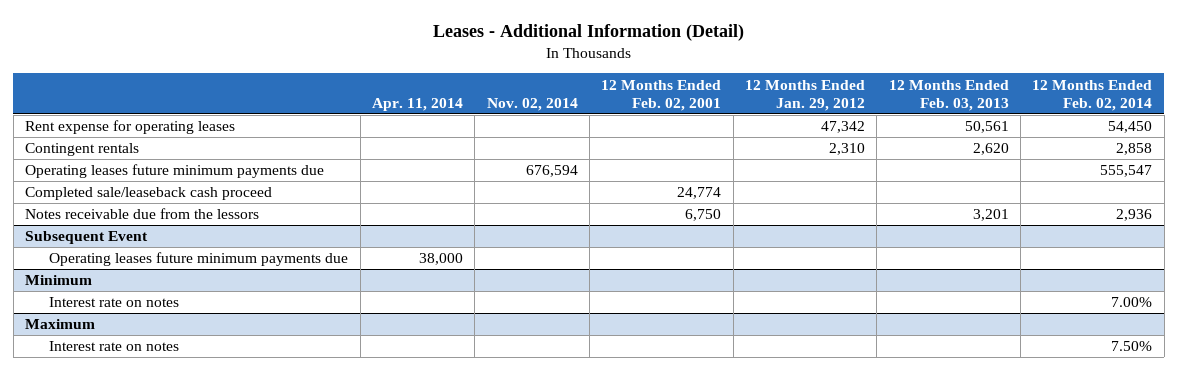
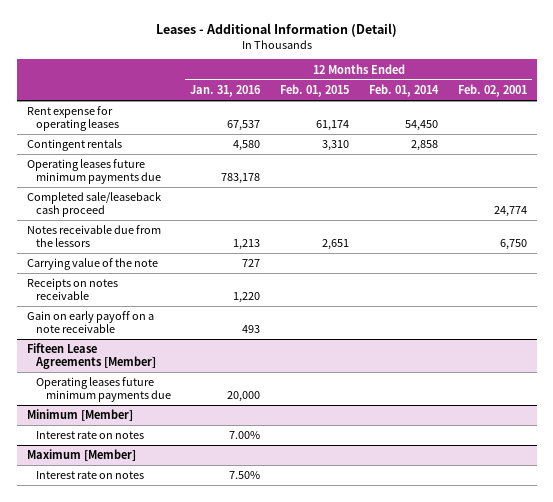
- | Apr. 11, 2014 | Nov. 02, 2014 | 12 Months Ended Feb. 02, 2001 | 12 Months Ended Jan. 29, 2012 | 12 Months Ended Feb. 03, 2013 | 12 Months Ended Feb. 02, 2014
+ | 12 Months Ended Jan. 31, 2016 | 12 Months Ended Feb. 01, 2015 | 12 Months Ended Feb. 01, 2014 | 12 Months Ended Feb. 02, 2001
- Subsequent Event
- Operating leases future minimum payments due | 38,000 | | | | |
- Minimum
+ Carrying value of the note | 727 | | |
+ Receipts on notes receivable | 1,220 | | |
+ Gain on early payoff on a note receivable | 493 | | |
+ Fifteen Lease Agreements [Member]
+ Operating leases future minimum payments due | 20,000 | | |
+ Minimum [Member]
- Maximum
+ Maximum [Member]

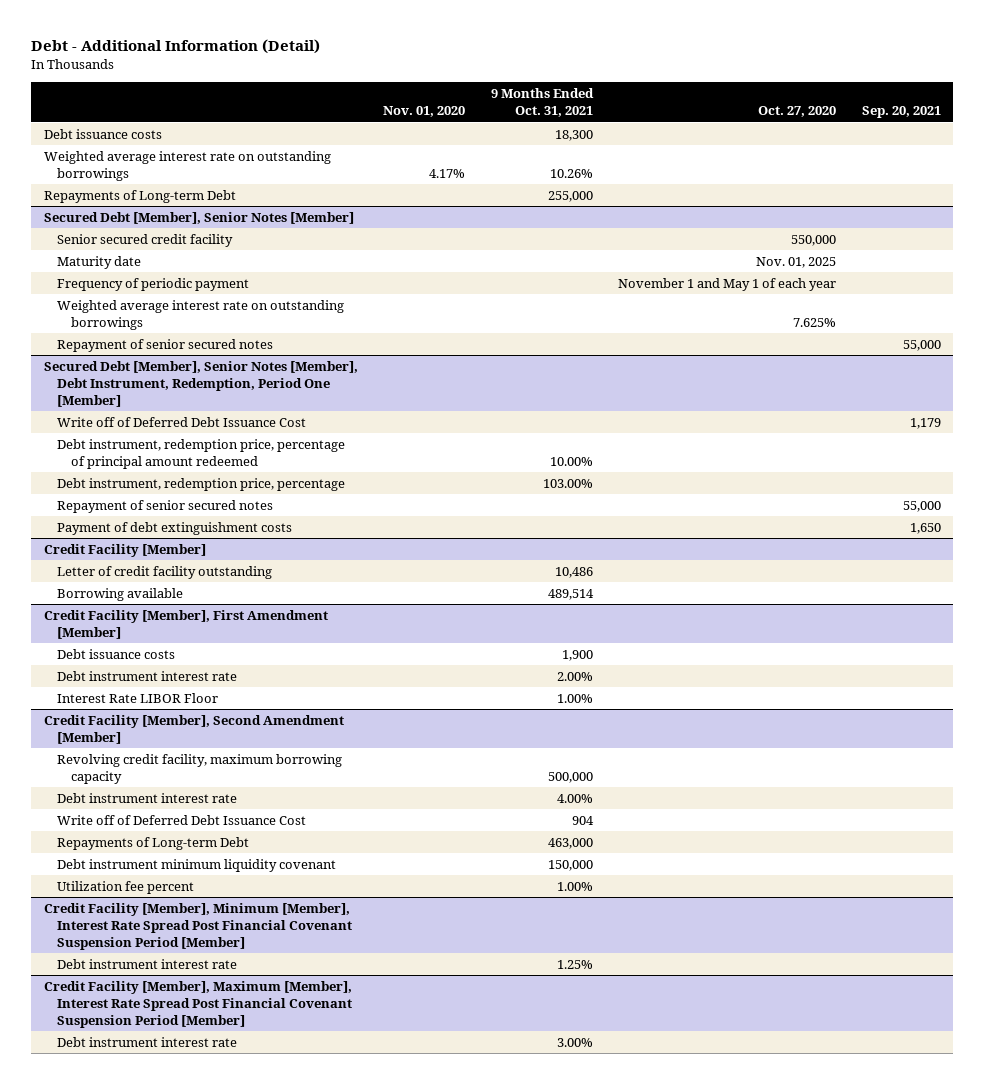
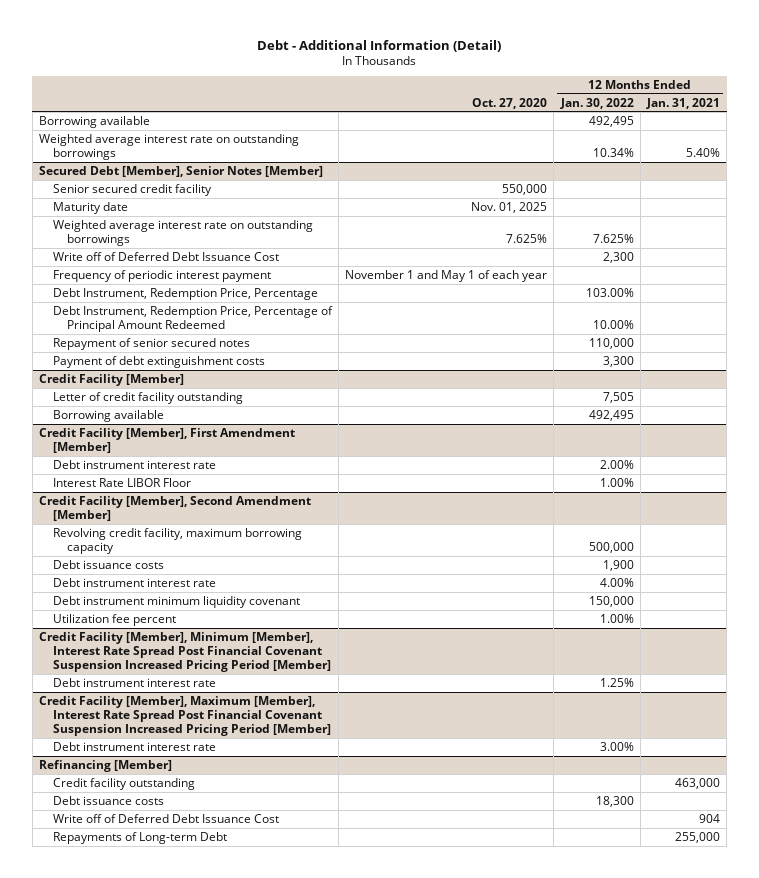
- | Nov. 01, 2020 | 9 Months Ended Oct. 31, 2021 | Oct. 27, 2020 | Sep. 20, 2021
+ | Oct. 27, 2020 | 12 Months Ended Jan. 30, 2022 | 12 Months Ended Jan. 31, 2021
- Debt issuance costs | | 18,300 | |
+ Borrowing available | | 492,495 |
- Repayments of Long-term Debt | | 255,000 | |
@ Secured Debt [Member], Senior Notes [Member]
- Frequency of periodic payment | | | November 1 and May 1 of each year |
+ Write off of Deferred Debt Issuance Cost | | 2,300 |
+ Frequency of periodic interest payment | November 1 and May 1 of each year | |
+ Debt Instrument, Redemption Price, Percentage | | 103.00% |
+ Debt Instrument, Redemption Price, Percentage of Principal Amount Redeemed | | 10.00% |
- Secured Debt [Member], Senior Notes [Member], Debt Instrument, Redemption, Period One [Member]
- Write off of Deferred Debt Issuance Cost | | | | 1,179
- Debt instrument, redemption price, percentage of principal amount redeemed | | 10.00% | |
- Debt instrument, redemption price, percentage | | 103.00% | |
- Repayment of senior secured notes | | | | 55,000
- Payment of debt extinguishment costs | | | | 1,650
@ Secured Debt [Member], Senior Notes [Member]
+ Payment of debt extinguishment costs | | 3,300 |
@ Credit Facility [Member], First Amendment [Member]
- Debt issuance costs | | 1,900 | |
@ Credit Facility [Member], Second Amendment [Member]
+ Debt issuance costs | | 1,900 |
- Write off of Deferred Debt Issuance Cost | | 904 | |
- Repayments of Long-term Debt | | 463,000 | |
- Credit Facility [Member], Minimum [Member], Interest Rate Spread Post Financial Covenant Suspension Period [Member]
+ Credit Facility [Member], Minimum [Member], Interest Rate Spread Post Financial Covenant Suspension Increased Pricing Period [Member]
- Credit Facility [Member], Maximum [Member], Interest Rate Spread Post Financial Covenant Suspension Period [Member]
+ Credit Facility [Member], Maximum [Member], Interest Rate Spread Post Financial Covenant Suspension Increased Pricing Period [Member]
+ Refinancing [Member]
+ Credit facility outstanding | | | 463,000
+ Debt issuance costs | | 18,300 |
+ Write off of Deferred Debt Issuance Cost | | | 904
+ Repayments of Long-term Debt | | | 255,000

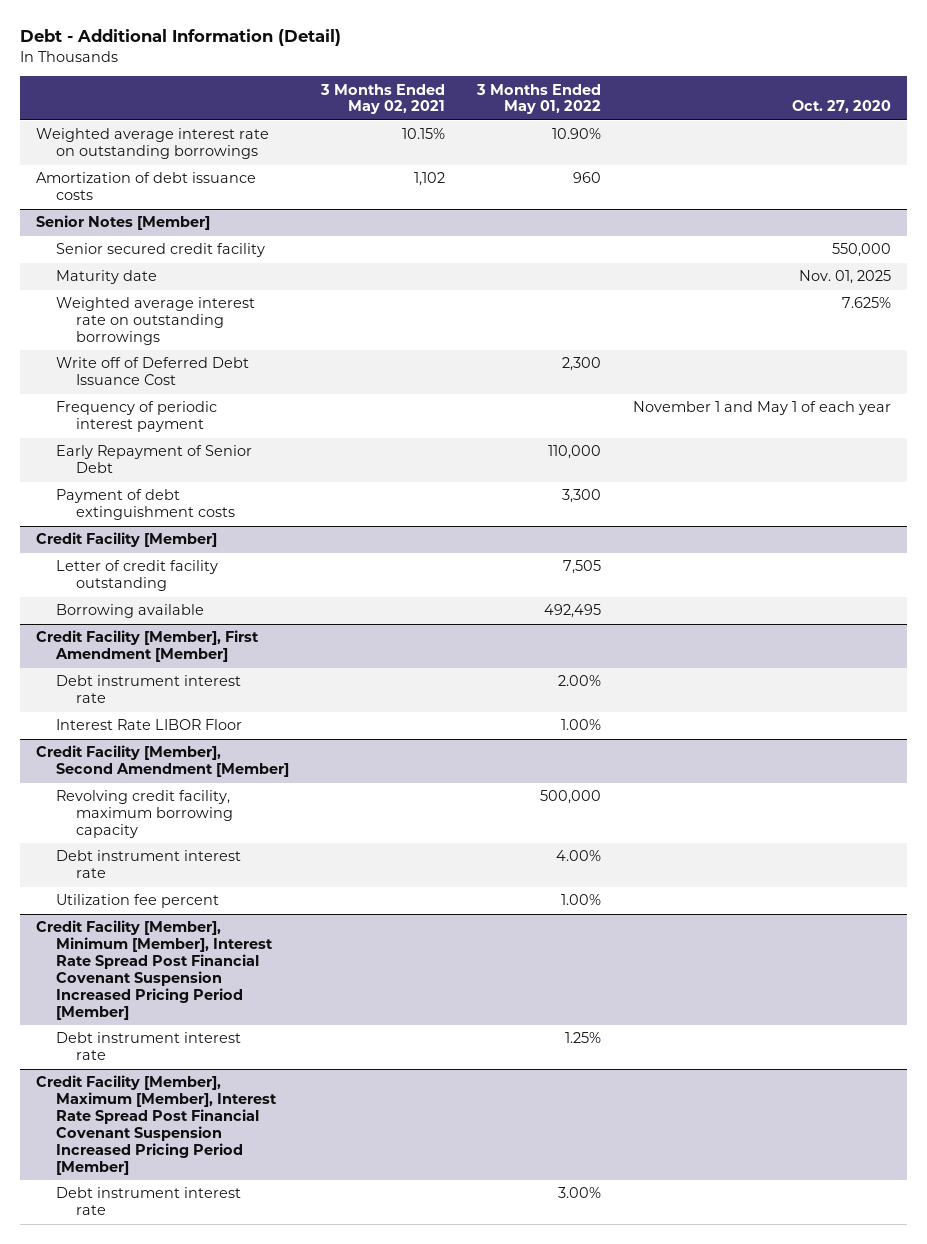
- | Oct. 27, 2020 | 12 Months Ended Jan. 30, 2022 | 12 Months Ended Jan. 31, 2021
+ | 3 Months Ended May 02, 2021 | 3 Months Ended May 01, 2022 | Oct. 27, 2020
- Borrowing available | | 492,495 |
- Secured Debt [Member], Senior Notes [Member]
+ Amortization of debt issuance costs | 1,102 | 960 |
+ Senior Notes [Member]
- Debt Instrument, Redemption Price, Percentage | | 103.00% |
- Debt Instrument, Redemption Price, Percentage of Principal Amount Redeemed | | 10.00% |
- Repayment of senior secured notes | | 110,000 |
+ Early Repayment of Senior Debt | | 110,000 |
@ Credit Facility [Member], Second Amendment [Member]
- Debt issuance costs | | 1,900 |
- Debt instrument minimum liquidity covenant | | 150,000 |
- Refinancing [Member]
- Credit facility outstanding | | | 463,000
- Debt issuance costs | | 18,300 |
- Write off of Deferred Debt Issuance Cost | | | 904
- Repayments of Long-term Debt | | | 255,000

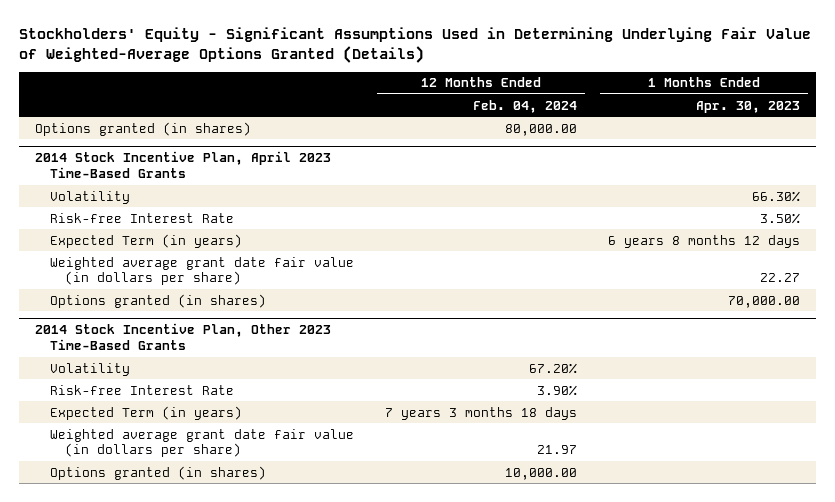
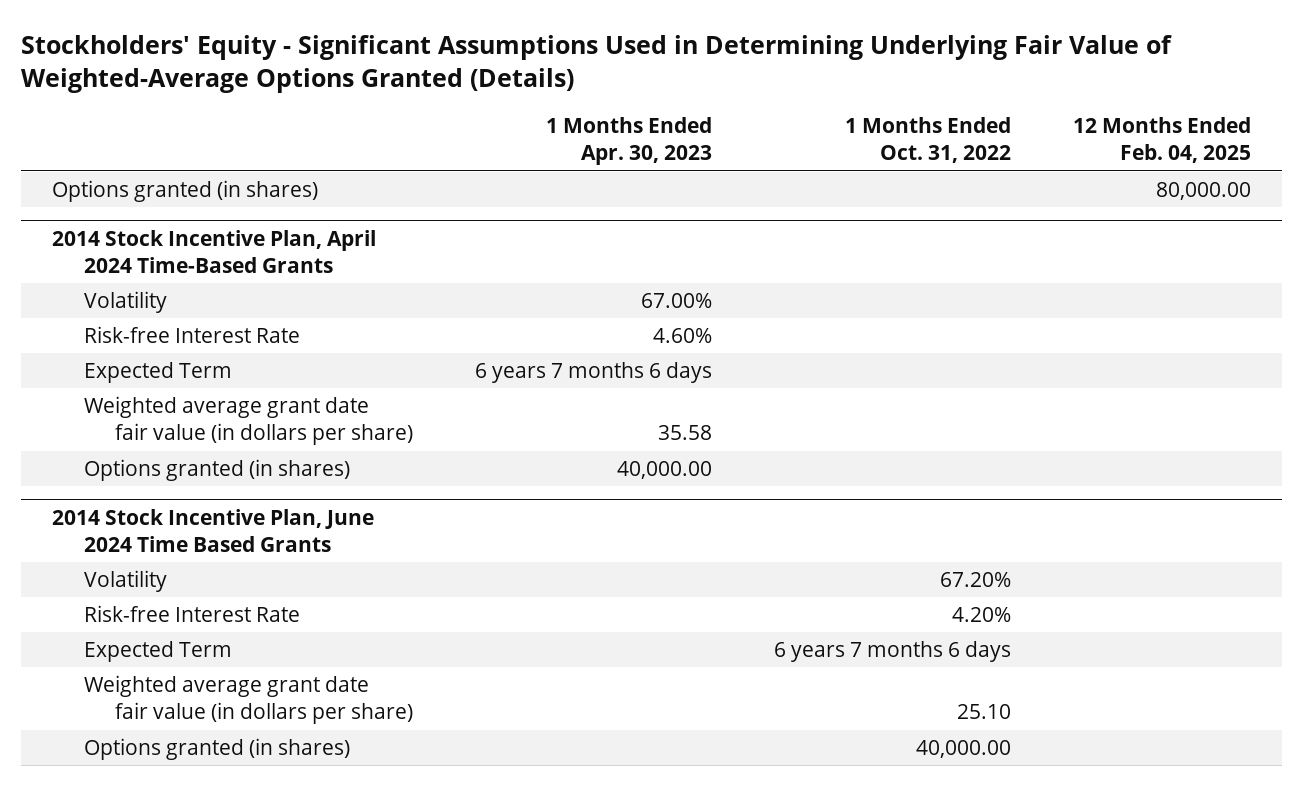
- | 12 Months Ended Feb. 04, 2024 | 1 Months Ended Apr. 30, 2023
+ | 1 Months Ended Apr. 30, 2023 | 1 Months Ended Oct. 31, 2022 | 12 Months Ended Feb. 04, 2025
- 2014 Stock Incentive Plan, April 2023 Time-Based Grants
- Volatility | | 66.30%
- Risk-free Interest Rate | | 3.50%
- Expected Term (in years) | | 6 years 8 months 12 days
- Weighted average grant date fair value (in dollars per share) | | 22.27
- Options granted (in shares) | | 70,000.00
- 2014 Stock Incentive Plan, Other 2023 Time-Based Grants
+ 2014 Stock Incentive Plan, April 2024 Time-Based Grants
+ Volatility | 67.00% | |
+ Risk-free Interest Rate | 4.60% | |
+ Expected Term | 6 years 7 months 6 days | |
+ Weighted average grant date fair value (in dollars per share) | 35.58 | |
+ Options granted (in shares) | 40,000.00 | |
+ 2014 Stock Incentive Plan, June 2024 Time Based Grants
- Expected Term (in years) | 7 years 3 months 18 days |
+ Expected Term | | 6 years 7 months 6 days |

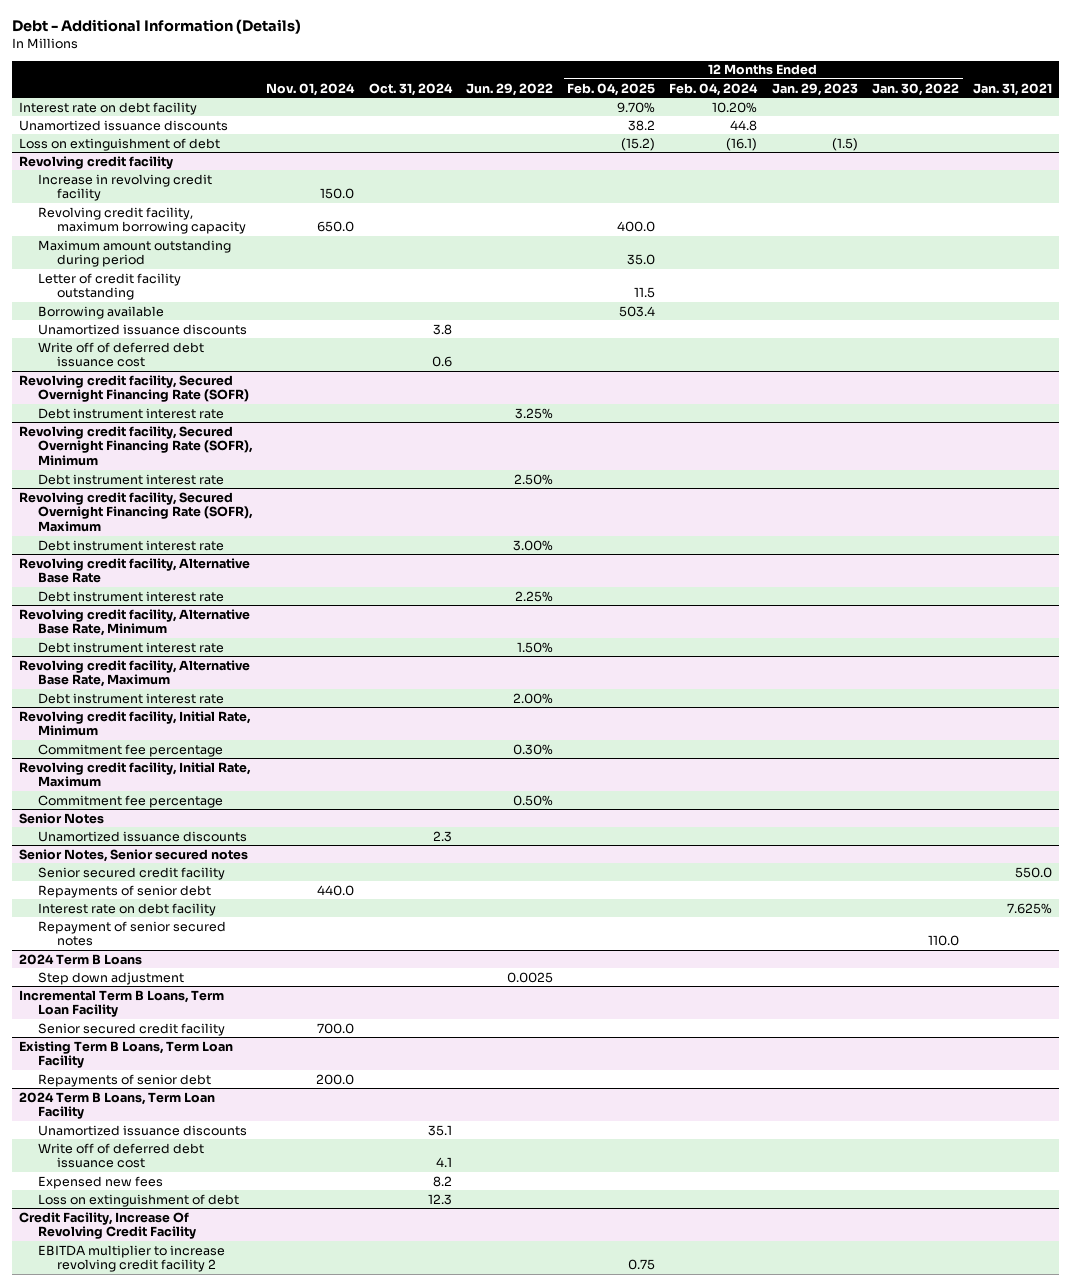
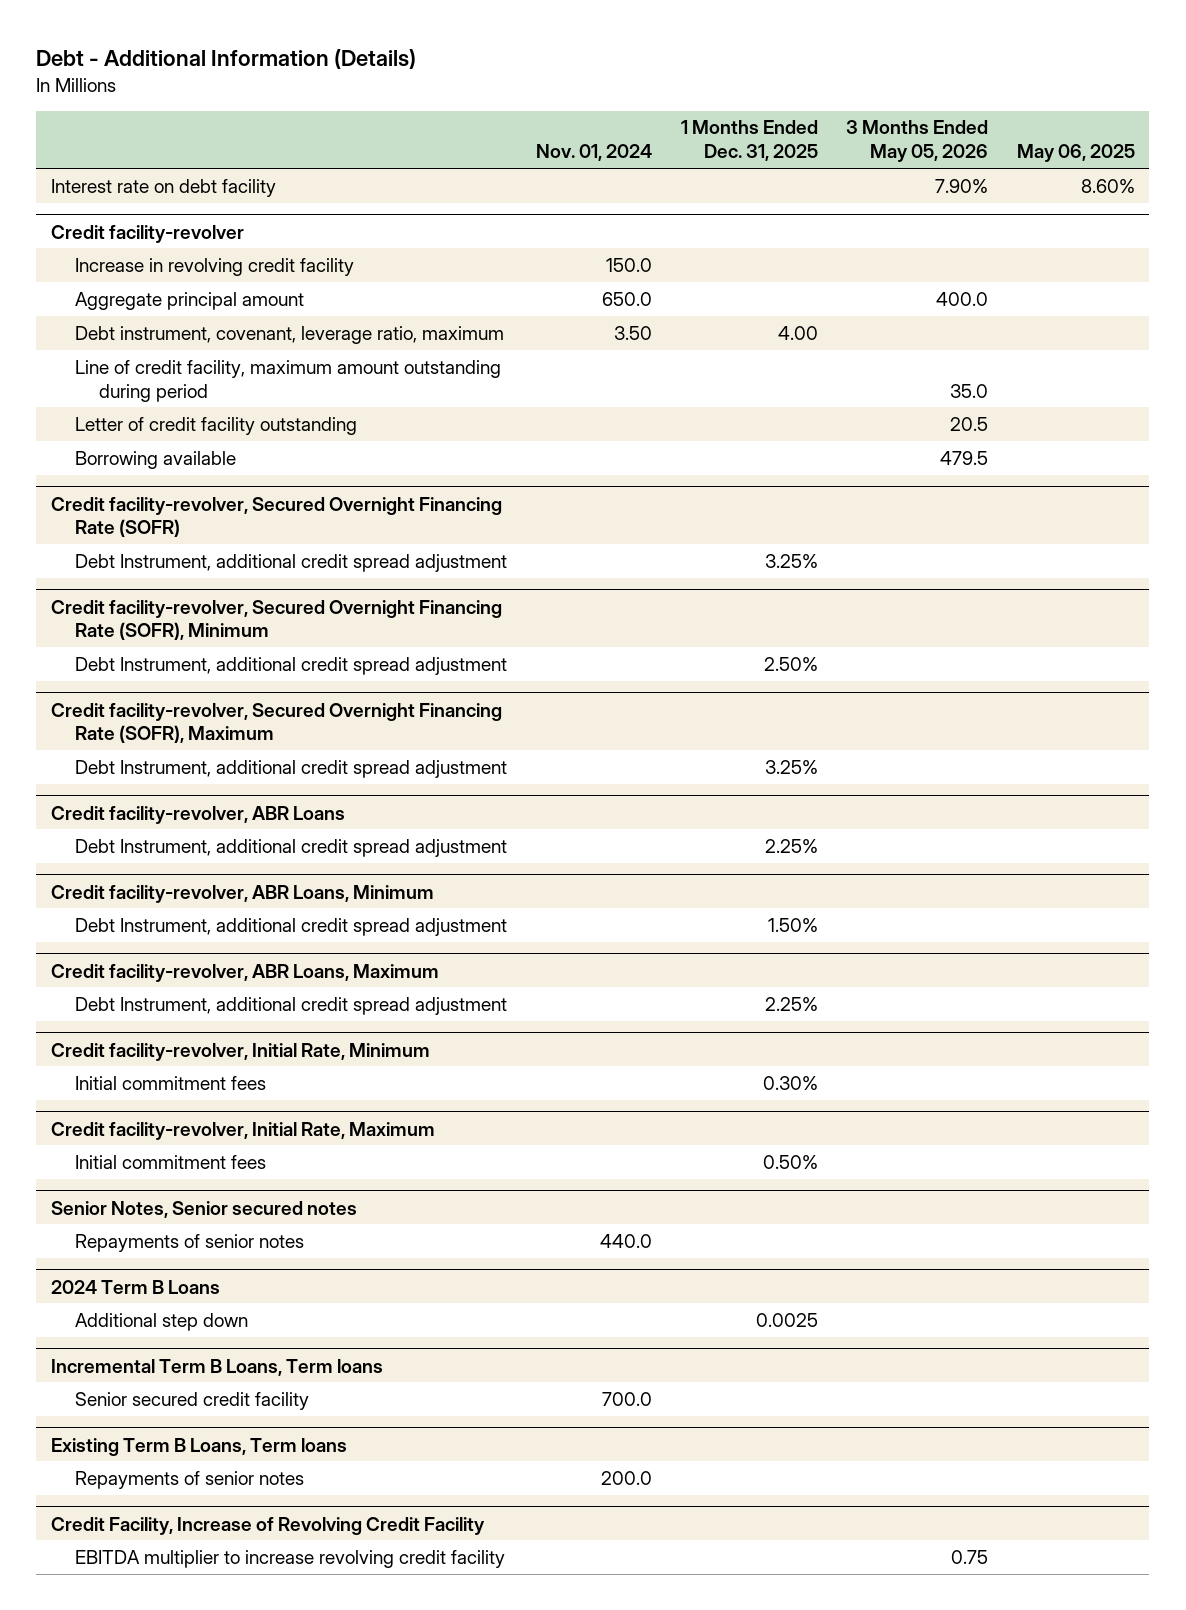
- | Nov. 01, 2024 | Oct. 31, 2024 | Jun. 29, 2022 | 12 Months Ended Feb. 04, 2025 | 12 Months Ended Feb. 04, 2024 | 12 Months Ended Jan. 29, 2023 | 12 Months Ended Jan. 30, 2022 | Jan. 31, 2021
+ | Nov. 01, 2024 | 1 Months Ended Dec. 31, 2025 | 3 Months Ended May 05, 2026 | May 06, 2025
- Unamortized issuance discounts | | | | 38.2 | 44.8 | | |
- Loss on extinguishment of debt | | | | (15.2) | (16.1) | (1.5) | |
- Revolving credit facility
+ Credit facility-revolver
- Revolving credit facility, maximum borrowing capacity | 650.0 | | | 400.0 | | | |
- Maximum amount outstanding during period | | | | 35.0 | | | |
+ Aggregate principal amount | 650.0 | | 400.0 |
+ Debt instrument, covenant, leverage ratio, maximum | 3.50 | 4.00 | |
+ Line of credit facility, maximum amount outstanding during period | | | 35.0 |
- Unamortized issuance discounts | | 3.8 | | | | | |
- Write off of deferred debt issuance cost | | 0.6 | | | | | |
- Revolving credit facility, Secured Overnight Financing Rate (SOFR)
- Debt instrument interest rate | | | 3.25% | | | | |
- Revolving credit facility, Secured Overnight Financing Rate (SOFR), Minimum
- Debt instrument interest rate | | | 2.50% | | | | |
- Revolving credit facility, Secured Overnight Financing Rate (SOFR), Maximum
- Debt instrument interest rate | | | 3.00% | | | | |
- Revolving credit facility, Alternative Base Rate
- Debt instrument interest rate | | | 2.25% | | | | |
- Revolving credit facility, Alternative Base Rate, Minimum
- Debt instrument interest rate | | | 1.50% | | | | |
- Revolving credit facility, Alternative Base Rate, Maximum
- Debt instrument interest rate | | | 2.00% | | | | |
- Revolving credit facility, Initial Rate, Minimum
- Commitment fee percentage | | | 0.30% | | | | |
- Revolving credit facility, Initial Rate, Maximum
- Commitment fee percentage | | | 0.50% | | | | |
- Senior Notes
- Unamortized issuance discounts | | 2.3 | | | | | |
+ Credit facility-revolver, Secured Overnight Financing Rate (SOFR)
+ Debt Instrument, additional credit spread adjustment | | 3.25% | |
+ Credit facility-revolver, Secured Overnight Financing Rate (SOFR), Minimum
+ Debt Instrument, additional credit spread adjustment | | 2.50% | |
+ Credit facility-revolver, Secured Overnight Financing Rate (SOFR), Maximum
+ Debt Instrument, additional credit spread adjustment | | 3.25% | |
+ Credit facility-revolver, ABR Loans
+ Debt Instrument, additional credit spread adjustment | | 2.25% | |
+ Credit facility-revolver, ABR Loans, Minimum
+ Debt Instrument, additional credit spread adjustment | | 1.50% | |
+ Credit facility-revolver, ABR Loans, Maximum
+ Debt Instrument, additional credit spread adjustment | | 2.25% | |
+ Credit facility-revolver, Initial Rate, Minimum
+ Initial commitment fees | | 0.30% | |
+ Credit facility-revolver, Initial Rate, Maximum
+ Initial commitment fees | | 0.50% | |
@ Senior Notes, Senior secured notes
- Senior secured credit facility | | | | | | | | 550.0
- Repayments of senior debt | 440.0 | | | | | | |
- Interest rate on debt facility | | | | | | | | 7.625%
- Repayment of senior secured notes | | | | | | | 110.0 |
+ Repayments of senior notes | 440.0 | | |
@ 2024 Term B Loans
- Step down adjustment | | | 0.0025 | | | | |
- Incremental Term B Loans, Term Loan Facility
@ 2024 Term B Loans
+ Additional step down | | 0.0025 | |
+ Incremental Term B Loans, Term loans
- Existing Term B Loans, Term Loan Facility
- Repayments of senior debt | 200.0 | | | | | | |
- 2024 Term B Loans, Term Loan Facility
- Unamortized issuance discounts | | 35.1 | | | | | |
- Write off of deferred debt issuance cost | | 4.1 | | | | | |
- Expensed new fees | | 8.2 | | | | | |
- Loss on extinguishment of debt | | 12.3 | | | | | |
- Credit Facility, Increase Of Revolving Credit Facility
- EBITDA multiplier to increase revolving credit facility 2 | | | | 0.75 | | | |
+ Existing Term B Loans, Term loans
+ Repayments of senior notes | 200.0 | | |
+ Credit Facility, Increase of Revolving Credit Facility
+ EBITDA multiplier to increase revolving credit facility | | | 0.75 |

